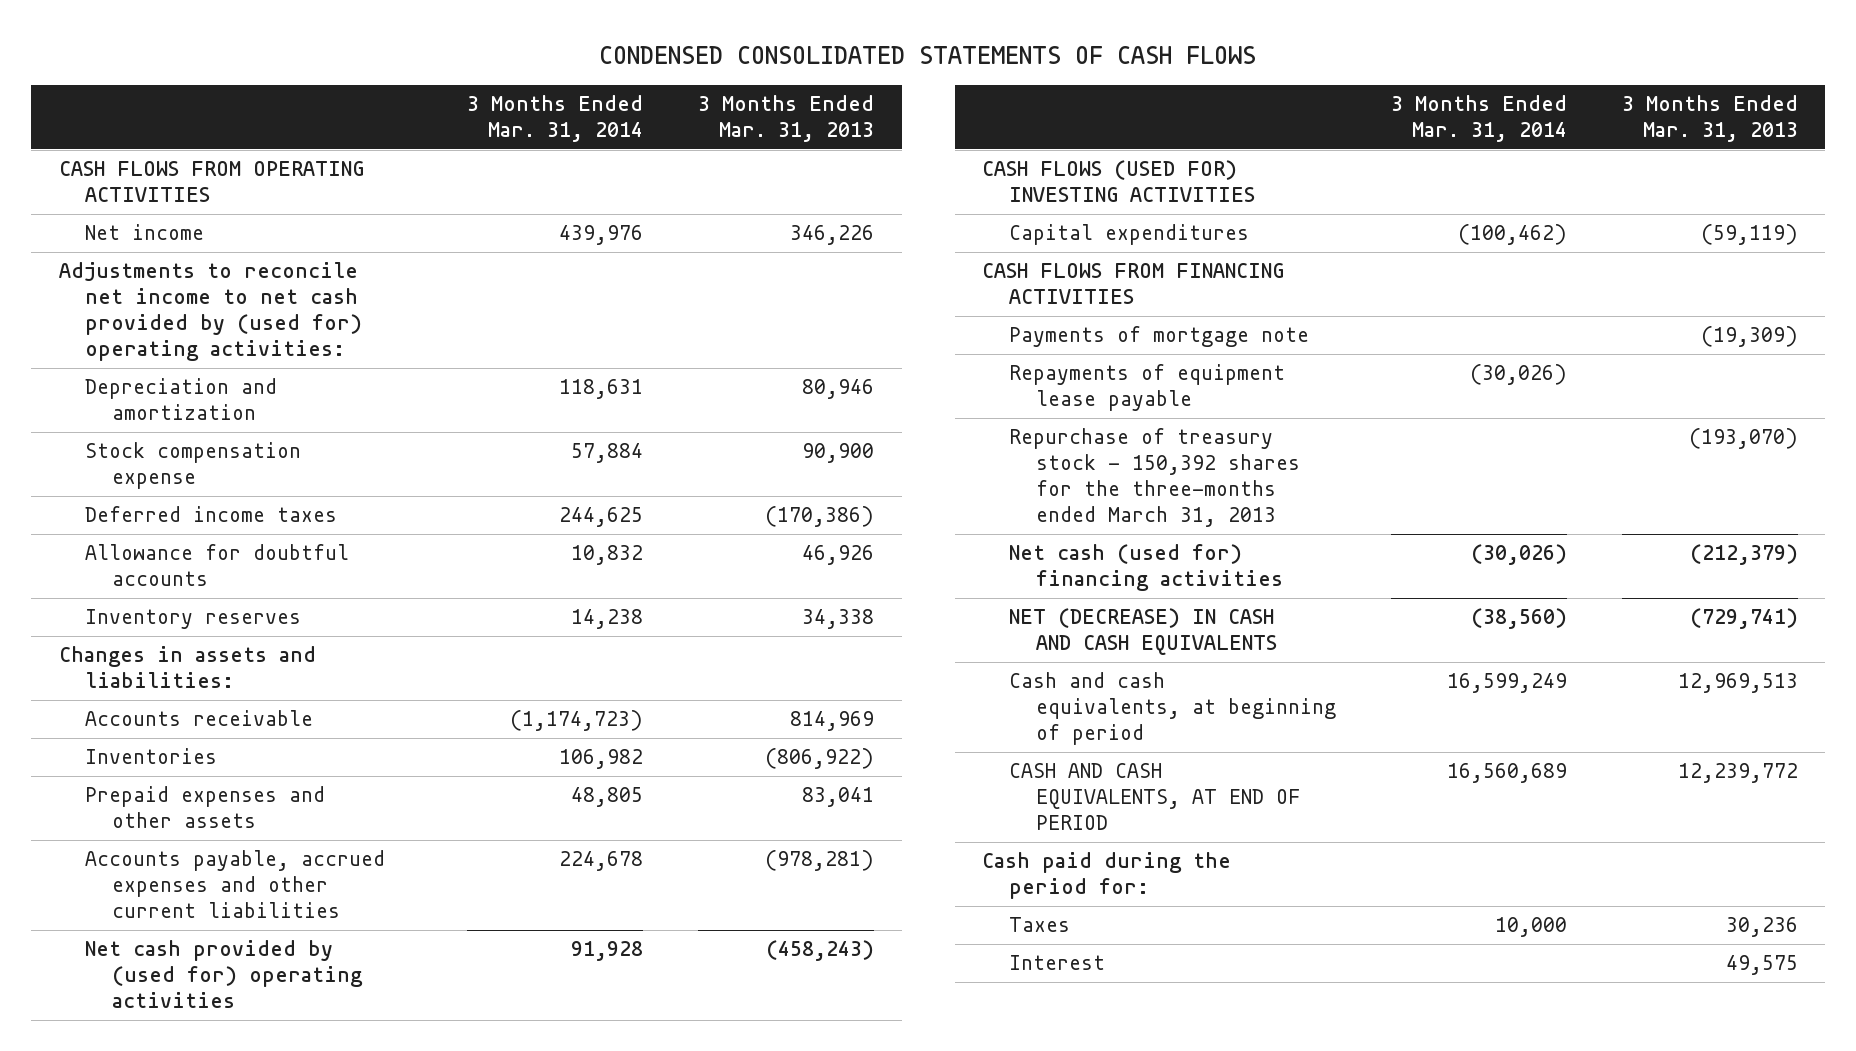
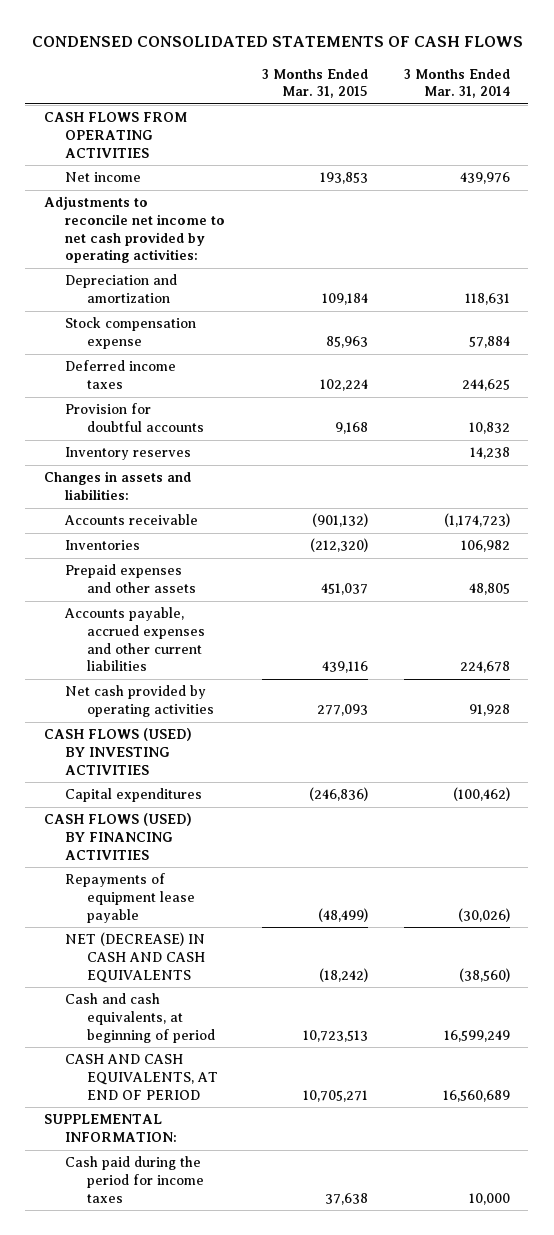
- | 3 Months Ended Mar. 31, 2014 | 3 Months Ended Mar. 31, 2013
+ | 3 Months Ended Mar. 31, 2015 | 3 Months Ended Mar. 31, 2014
- Adjustments to reconcile net income to net cash provided by (used for) operating activities:
+ Adjustments to reconcile net income to net cash provided by operating activities:
- Allowance for doubtful accounts | 10,832 | 46,926
+ Provision for doubtful accounts | 9,168 | 10,832
- Net cash provided by (used for) operating activities | 91,928 | (458,243)
- CASH FLOWS (USED FOR) INVESTING ACTIVITIES
+ Net cash provided by operating activities | 277,093 | 91,928
+ CASH FLOWS (USED) BY INVESTING ACTIVITIES
- CASH FLOWS FROM FINANCING ACTIVITIES
- Payments of mortgage note | | (19,309)
+ CASH FLOWS (USED) BY FINANCING ACTIVITIES
- Repurchase of treasury stock - 150,392 shares for the three-months ended March 31, 2013 | | (193,070)
- Net cash (used for) financing activities | (30,026) | (212,379)
- Cash paid during the period for:
- Taxes | 10,000 | 30,236
- Interest | | 49,575
+ SUPPLEMENTAL INFORMATION:
+ Cash paid during the period for income taxes | 37,638 | 10,000

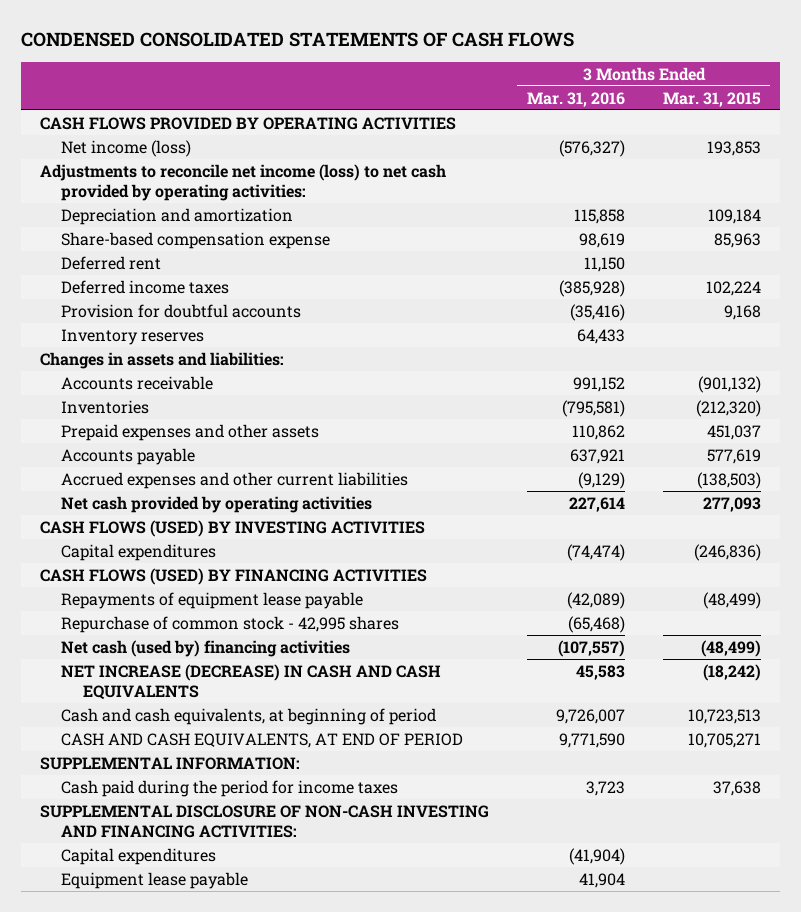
- | 3 Months Ended Mar. 31, 2015 | 3 Months Ended Mar. 31, 2014
+ | 3 Months Ended Mar. 31, 2016 | 3 Months Ended Mar. 31, 2015
- CASH FLOWS FROM OPERATING ACTIVITIES
- Net income | 193,853 | 439,976
- Adjustments to reconcile net income to net cash provided by operating activities:
+ CASH FLOWS PROVIDED BY OPERATING ACTIVITIES
+ Net income (loss) | (576,327) | 193,853
+ Adjustments to reconcile net income (loss) to net cash provided by operating activities:
- Stock compensation expense | 85,963 | 57,884
+ Share-based compensation expense | 98,619 | 85,963
+ Deferred rent | 11,150 |
- Accounts payable, accrued expenses and other current liabilities | 439,116 | 224,678
+ Accounts payable | 637,921 | 577,619
+ Accrued expenses and other current liabilities | (9,129) | (138,503)
- NET (DECREASE) IN CASH AND CASH EQUIVALENTS | (18,242) | (38,560)
+ Repurchase of common stock - 42,995 shares | (65,468) |
+ Net cash (used by) financing activities | (107,557) | (48,499)
+ NET INCREASE (DECREASE) IN CASH AND CASH EQUIVALENTS | 45,583 | (18,242)
+ SUPPLEMENTAL DISCLOSURE OF NON-CASH INVESTING AND FINANCING ACTIVITIES:
+ Capital expenditures | (41,904) |
+ Equipment lease payable | 41,904 |

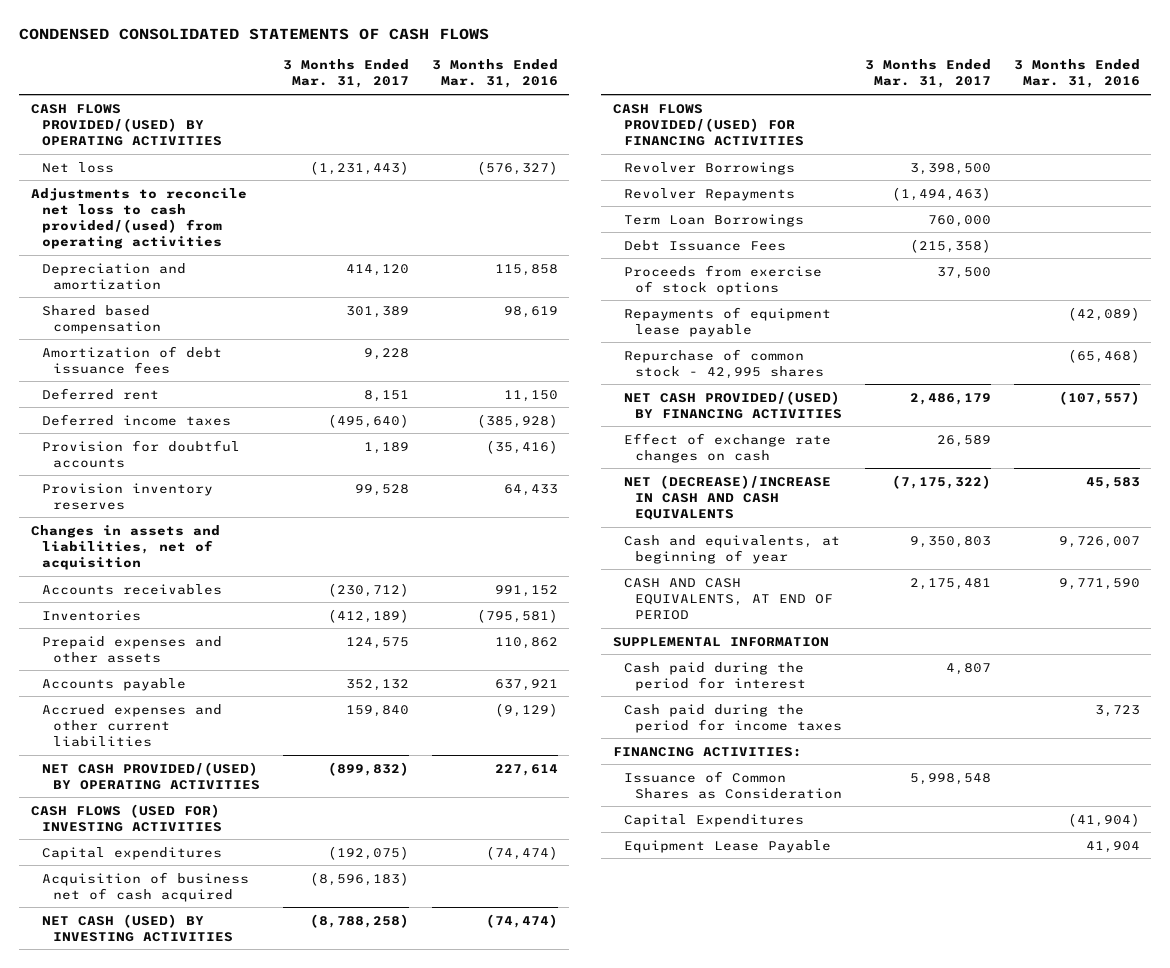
- | 3 Months Ended Mar. 31, 2016 | 3 Months Ended Mar. 31, 2015
+ | 3 Months Ended Mar. 31, 2017 | 3 Months Ended Mar. 31, 2016
- CASH FLOWS PROVIDED BY OPERATING ACTIVITIES
- Net income (loss) | (576,327) | 193,853
- Adjustments to reconcile net income (loss) to net cash provided by operating activities:
+ CASH FLOWS PROVIDED/(USED) BY OPERATING ACTIVITIES
+ Net loss | (1,231,443) | (576,327)
+ Adjustments to reconcile net loss to cash provided/(used) from operating activities
- Share-based compensation expense | 98,619 | 85,963
+ Shared based compensation | 301,389 | 98,619
+ Amortization of debt issuance fees | 9,228 |
- Inventory reserves | 64,433 |
- Changes in assets and liabilities:
- Accounts receivable | 991,152 | (901,132)
+ Provision inventory reserves | 99,528 | 64,433
+ Changes in assets and liabilities, net of acquisition
+ Accounts receivables | (230,712) | 991,152
- Net cash provided by operating activities | 227,614 | 277,093
- CASH FLOWS (USED) BY INVESTING ACTIVITIES
+ NET CASH PROVIDED/(USED) BY OPERATING ACTIVITIES | (899,832) | 227,614
+ CASH FLOWS (USED FOR) INVESTING ACTIVITIES
- CASH FLOWS (USED) BY FINANCING ACTIVITIES
+ Acquisition of business net of cash acquired | (8,596,183) |
+ NET CASH (USED) BY INVESTING ACTIVITIES | (8,788,258) | (74,474)
+ CASH FLOWS PROVIDED/(USED) FOR FINANCING ACTIVITIES
+ Revolver Borrowings | 3,398,500 |
+ Revolver Repayments | (1,494,463) |
+ Term Loan Borrowings | 760,000 |
+ Debt Issuance Fees | (215,358) |
+ Proceeds from exercise of stock options | 37,500 |
- Net cash (used by) financing activities | (107,557) | (48,499)
- NET INCREASE (DECREASE) IN CASH AND CASH EQUIVALENTS | 45,583 | (18,242)
- Cash and cash equivalents, at beginning of period | 9,726,007 | 10,723,513
+ NET CASH PROVIDED/(USED) BY FINANCING ACTIVITIES | 2,486,179 | (107,557)
+ Effect of exchange rate changes on cash | 26,589 |
+ NET (DECREASE)/INCREASE IN CASH AND CASH EQUIVALENTS | (7,175,322) | 45,583
+ Cash and equivalents, at beginning of year | 9,350,803 | 9,726,007
- SUPPLEMENTAL INFORMATION:
+ SUPPLEMENTAL INFORMATION
+ Cash paid during the period for interest | 4,807 |
- SUPPLEMENTAL DISCLOSURE OF NON-CASH INVESTING AND FINANCING ACTIVITIES:
- Capital expenditures | (41,904) |
- Equipment lease payable | 41,904 |
+ FINANCING ACTIVITIES:
+ Issuance of Common Shares as Consideration | 5,998,548 |
+ Capital Expenditures | | (41,904)
+ Equipment Lease Payable | | 41,904

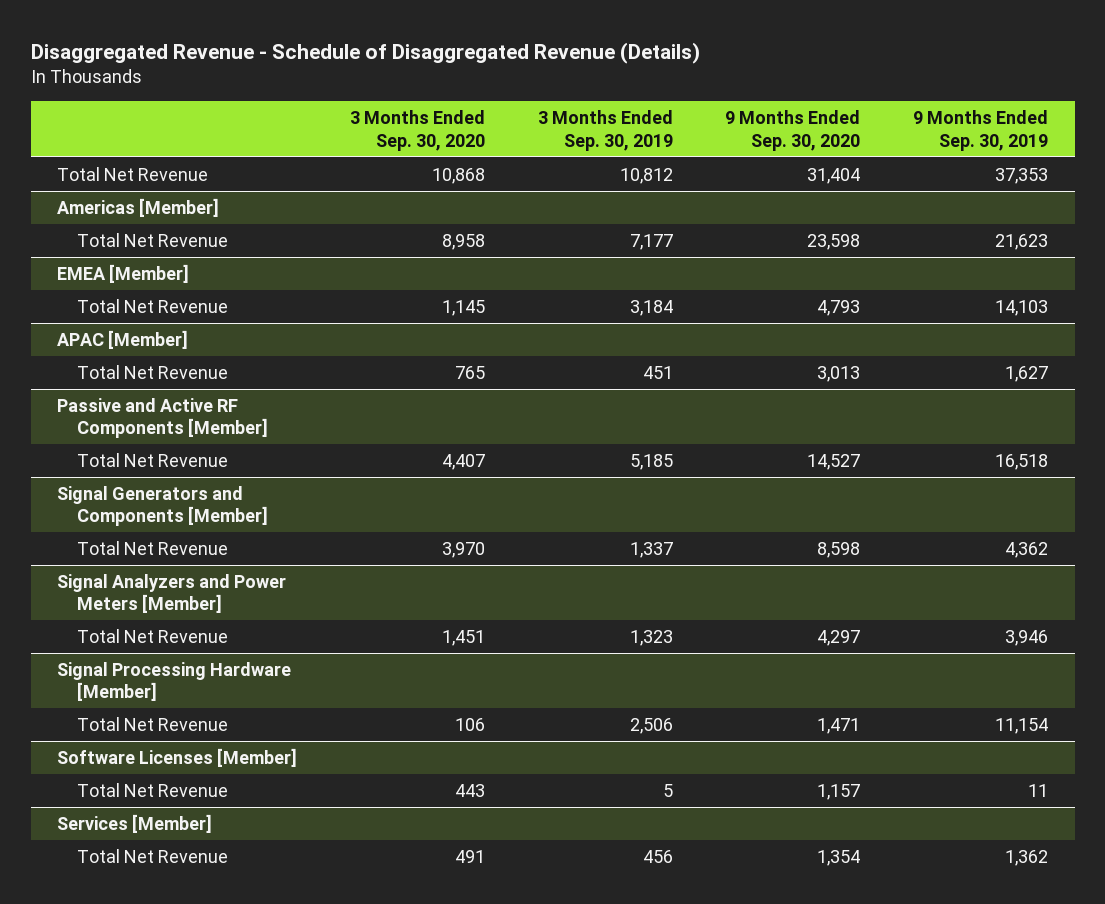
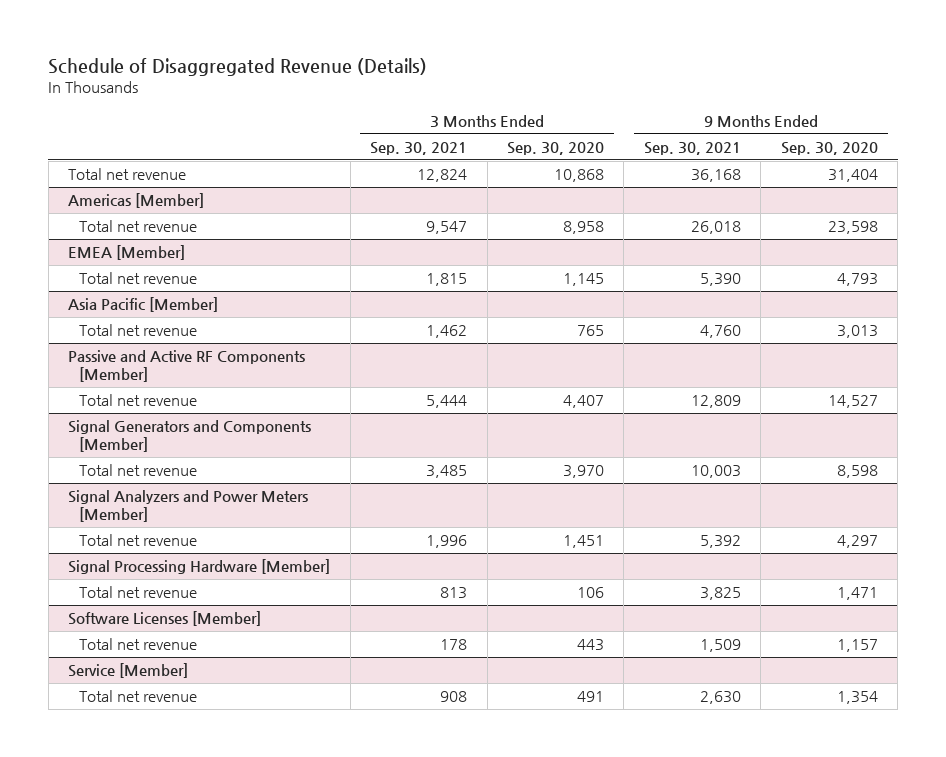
- Disaggregated Revenue - Schedule of Disaggregated Revenue (Details)
+ Schedule of Disaggregated Revenue (Details)
- | 3 Months Ended Sep. 30, 2020 | 3 Months Ended Sep. 30, 2019 | 9 Months Ended Sep. 30, 2020 | 9 Months Ended Sep. 30, 2019
+ | 3 Months Ended Sep. 30, 2021 | 3 Months Ended Sep. 30, 2020 | 9 Months Ended Sep. 30, 2021 | 9 Months Ended Sep. 30, 2020
- Total Net Revenue | 10,868 | 10,812 | 31,404 | 37,353
+ Total net revenue | 12,824 | 10,868 | 36,168 | 31,404
@ Americas [Member]
- Total Net Revenue | 8,958 | 7,177 | 23,598 | 21,623
+ Total net revenue | 9,547 | 8,958 | 26,018 | 23,598
@ EMEA [Member]
- Total Net Revenue | 1,145 | 3,184 | 4,793 | 14,103
- APAC [Member]
- Total Net Revenue | 765 | 451 | 3,013 | 1,627
@ EMEA [Member]
+ Total net revenue | 1,815 | 1,145 | 5,390 | 4,793
+ Asia Pacific [Member]
+ Total net revenue | 1,462 | 765 | 4,760 | 3,013
@ Passive and Active RF Components [Member]
- Total Net Revenue | 4,407 | 5,185 | 14,527 | 16,518
+ Total net revenue | 5,444 | 4,407 | 12,809 | 14,527
@ Signal Generators and Components [Member]
- Total Net Revenue | 3,970 | 1,337 | 8,598 | 4,362
+ Total net revenue | 3,485 | 3,970 | 10,003 | 8,598
@ Signal Analyzers and Power Meters [Member]
- Total Net Revenue | 1,451 | 1,323 | 4,297 | 3,946
+ Total net revenue | 1,996 | 1,451 | 5,392 | 4,297
@ Signal Processing Hardware [Member]
- Total Net Revenue | 106 | 2,506 | 1,471 | 11,154
+ Total net revenue | 813 | 106 | 3,825 | 1,471
@ Software Licenses [Member]
- Total Net Revenue | 443 | 5 | 1,157 | 11
- Services [Member]
- Total Net Revenue | 491 | 456 | 1,354 | 1,362
@ Software Licenses [Member]
+ Total net revenue | 178 | 443 | 1,509 | 1,157
+ Service [Member]
+ Total net revenue | 908 | 491 | 2,630 | 1,354

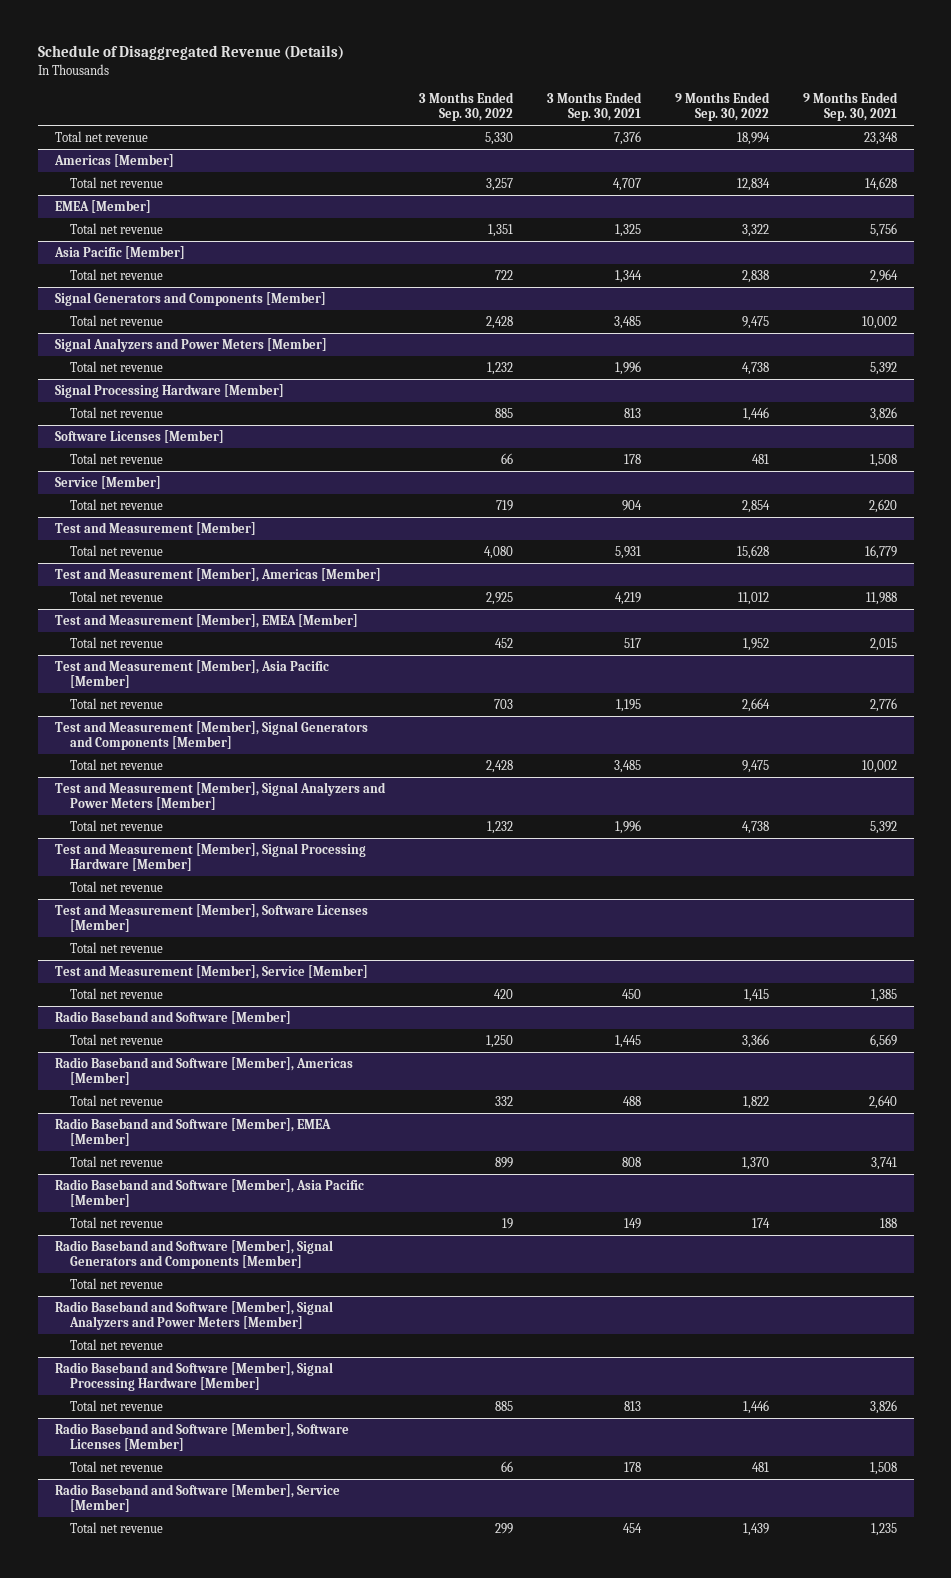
- | 3 Months Ended Sep. 30, 2021 | 3 Months Ended Sep. 30, 2020 | 9 Months Ended Sep. 30, 2021 | 9 Months Ended Sep. 30, 2020
+ | 3 Months Ended Sep. 30, 2022 | 3 Months Ended Sep. 30, 2021 | 9 Months Ended Sep. 30, 2022 | 9 Months Ended Sep. 30, 2021
- Total net revenue | 12,824 | 10,868 | 36,168 | 31,404
+ Total net revenue | 5,330 | 7,376 | 18,994 | 23,348
@ Americas [Member]
- Total net revenue | 9,547 | 8,958 | 26,018 | 23,598
+ Total net revenue | 3,257 | 4,707 | 12,834 | 14,628
@ EMEA [Member]
- Total net revenue | 1,815 | 1,145 | 5,390 | 4,793
+ Total net revenue | 1,351 | 1,325 | 3,322 | 5,756
@ Asia Pacific [Member]
- Total net revenue | 1,462 | 765 | 4,760 | 3,013
- Passive and Active RF Components [Member]
- Total net revenue | 5,444 | 4,407 | 12,809 | 14,527
@ Asia Pacific [Member]
+ Total net revenue | 722 | 1,344 | 2,838 | 2,964
@ Signal Generators and Components [Member]
- Total net revenue | 3,485 | 3,970 | 10,003 | 8,598
+ Total net revenue | 2,428 | 3,485 | 9,475 | 10,002
@ Signal Processing Hardware [Member]
- Total net revenue | 813 | 106 | 3,825 | 1,471
+ Total net revenue | 885 | 813 | 1,446 | 3,826
@ Software Licenses [Member]
- Total net revenue | 178 | 443 | 1,509 | 1,157
+ Total net revenue | 66 | 178 | 481 | 1,508
@ Service [Member]
- Total net revenue | 908 | 491 | 2,630 | 1,354
+ Total net revenue | 719 | 904 | 2,854 | 2,620
+ Test and Measurement [Member]
+ Total net revenue | 4,080 | 5,931 | 15,628 | 16,779
+ Test and Measurement [Member], Americas [Member]
+ Total net revenue | 2,925 | 4,219 | 11,012 | 11,988
+ Test and Measurement [Member], EMEA [Member]
+ Total net revenue | 452 | 517 | 1,952 | 2,015
+ Test and Measurement [Member], Asia Pacific [Member]
+ Total net revenue | 703 | 1,195 | 2,664 | 2,776
+ Test and Measurement [Member], Signal Generators and Components [Member]
+ Total net revenue | 2,428 | 3,485 | 9,475 | 10,002
+ Test and Measurement [Member], Signal Analyzers and Power Meters [Member]
+ Total net revenue | 1,232 | 1,996 | 4,738 | 5,392
+ Test and Measurement [Member], Signal Processing Hardware [Member]
+ Total net revenue
+ Test and Measurement [Member], Software Licenses [Member]
+ Total net revenue
+ Test and Measurement [Member], Service [Member]
+ Total net revenue | 420 | 450 | 1,415 | 1,385
+ Radio Baseband and Software [Member]
+ Total net revenue | 1,250 | 1,445 | 3,366 | 6,569
+ Radio Baseband and Software [Member], Americas [Member]
+ Total net revenue | 332 | 488 | 1,822 | 2,640
+ Radio Baseband and Software [Member], EMEA [Member]
+ Total net revenue | 899 | 808 | 1,370 | 3,741
+ Radio Baseband and Software [Member], Asia Pacific [Member]
+ Total net revenue | 19 | 149 | 174 | 188
+ Radio Baseband and Software [Member], Signal Generators and Components [Member]
+ Total net revenue
+ Radio Baseband and Software [Member], Signal Analyzers and Power Meters [Member]
+ Total net revenue
+ Radio Baseband and Software [Member], Signal Processing Hardware [Member]
+ Total net revenue | 885 | 813 | 1,446 | 3,826
+ Radio Baseband and Software [Member], Software Licenses [Member]
+ Total net revenue | 66 | 178 | 481 | 1,508
+ Radio Baseband and Software [Member], Service [Member]
+ Total net revenue | 299 | 454 | 1,439 | 1,235

